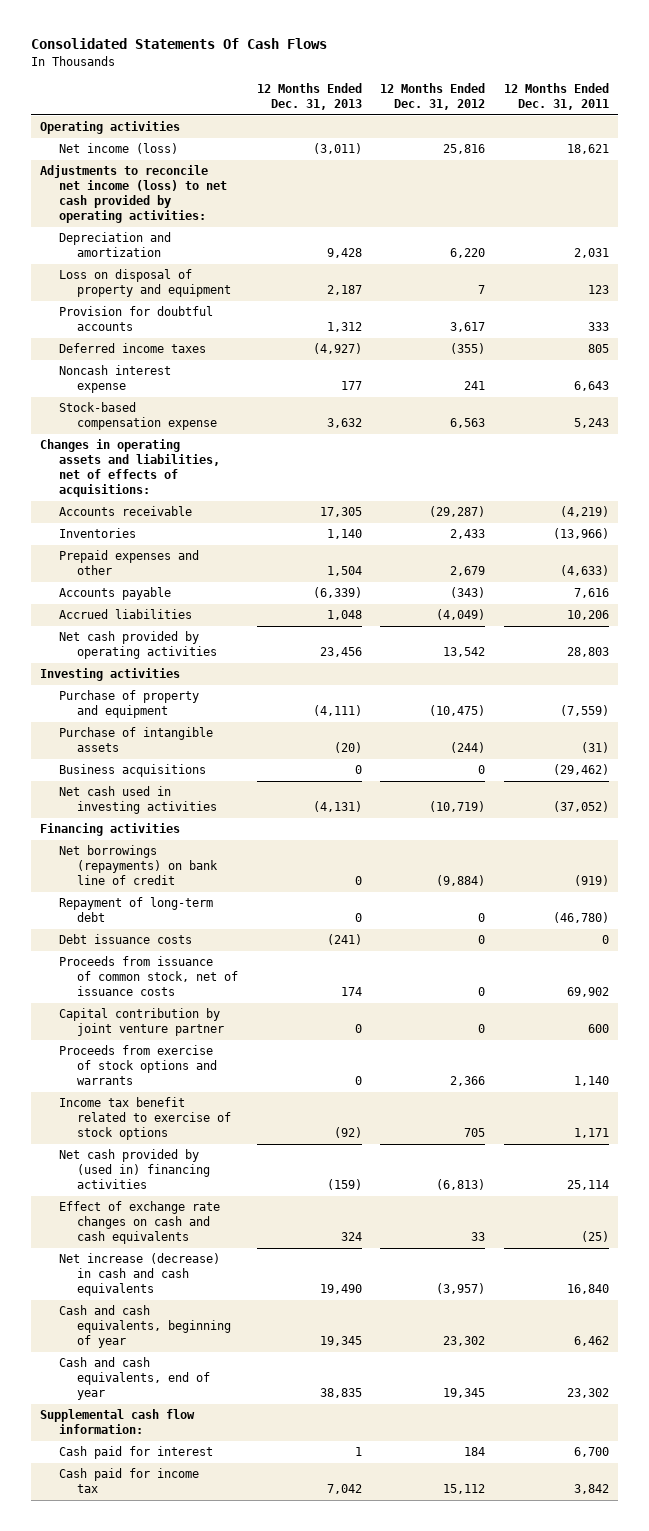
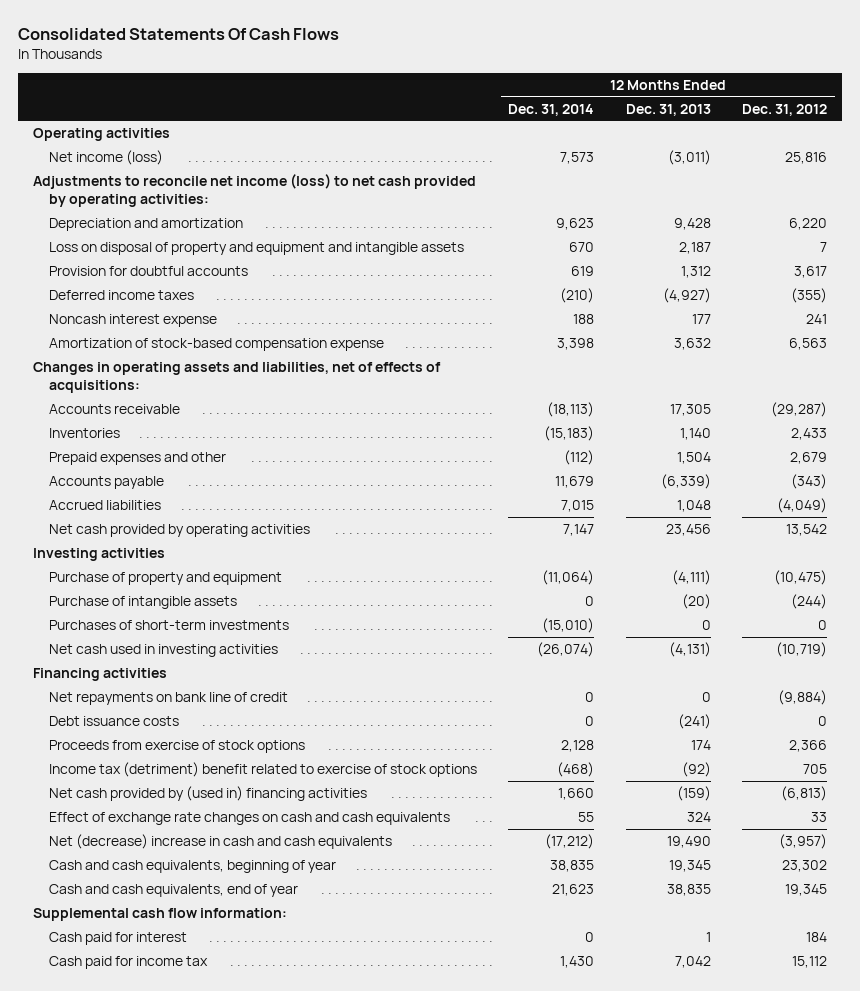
- | 12 Months Ended Dec. 31, 2013 | 12 Months Ended Dec. 31, 2012 | 12 Months Ended Dec. 31, 2011
+ | 12 Months Ended Dec. 31, 2014 | 12 Months Ended Dec. 31, 2013 | 12 Months Ended Dec. 31, 2012
- Loss on disposal of property and equipment | 2,187 | 7 | 123
+ Loss on disposal of property and equipment and intangible assets | 670 | 2,187 | 7
- Stock-based compensation expense | 3,632 | 6,563 | 5,243
+ Amortization of stock-based compensation expense | 3,398 | 3,632 | 6,563
- Business acquisitions | 0 | 0 | (29,462)
+ Purchases of short-term investments | (15,010) | 0 | 0
- Net borrowings (repayments) on bank line of credit | 0 | (9,884) | (919)
- Repayment of long-term debt | 0 | 0 | (46,780)
+ Net repayments on bank line of credit | 0 | 0 | (9,884)
- Proceeds from issuance of common stock, net of issuance costs | 174 | 0 | 69,902
- Capital contribution by joint venture partner | 0 | 0 | 600
- Proceeds from exercise of stock options and warrants | 0 | 2,366 | 1,140
- Income tax benefit related to exercise of stock options | (92) | 705 | 1,171
+ Proceeds from exercise of stock options | 2,128 | 174 | 2,366
+ Income tax (detriment) benefit related to exercise of stock options | (468) | (92) | 705
- Net increase (decrease) in cash and cash equivalents | 19,490 | (3,957) | 16,840
+ Net (decrease) increase in cash and cash equivalents | (17,212) | 19,490 | (3,957)

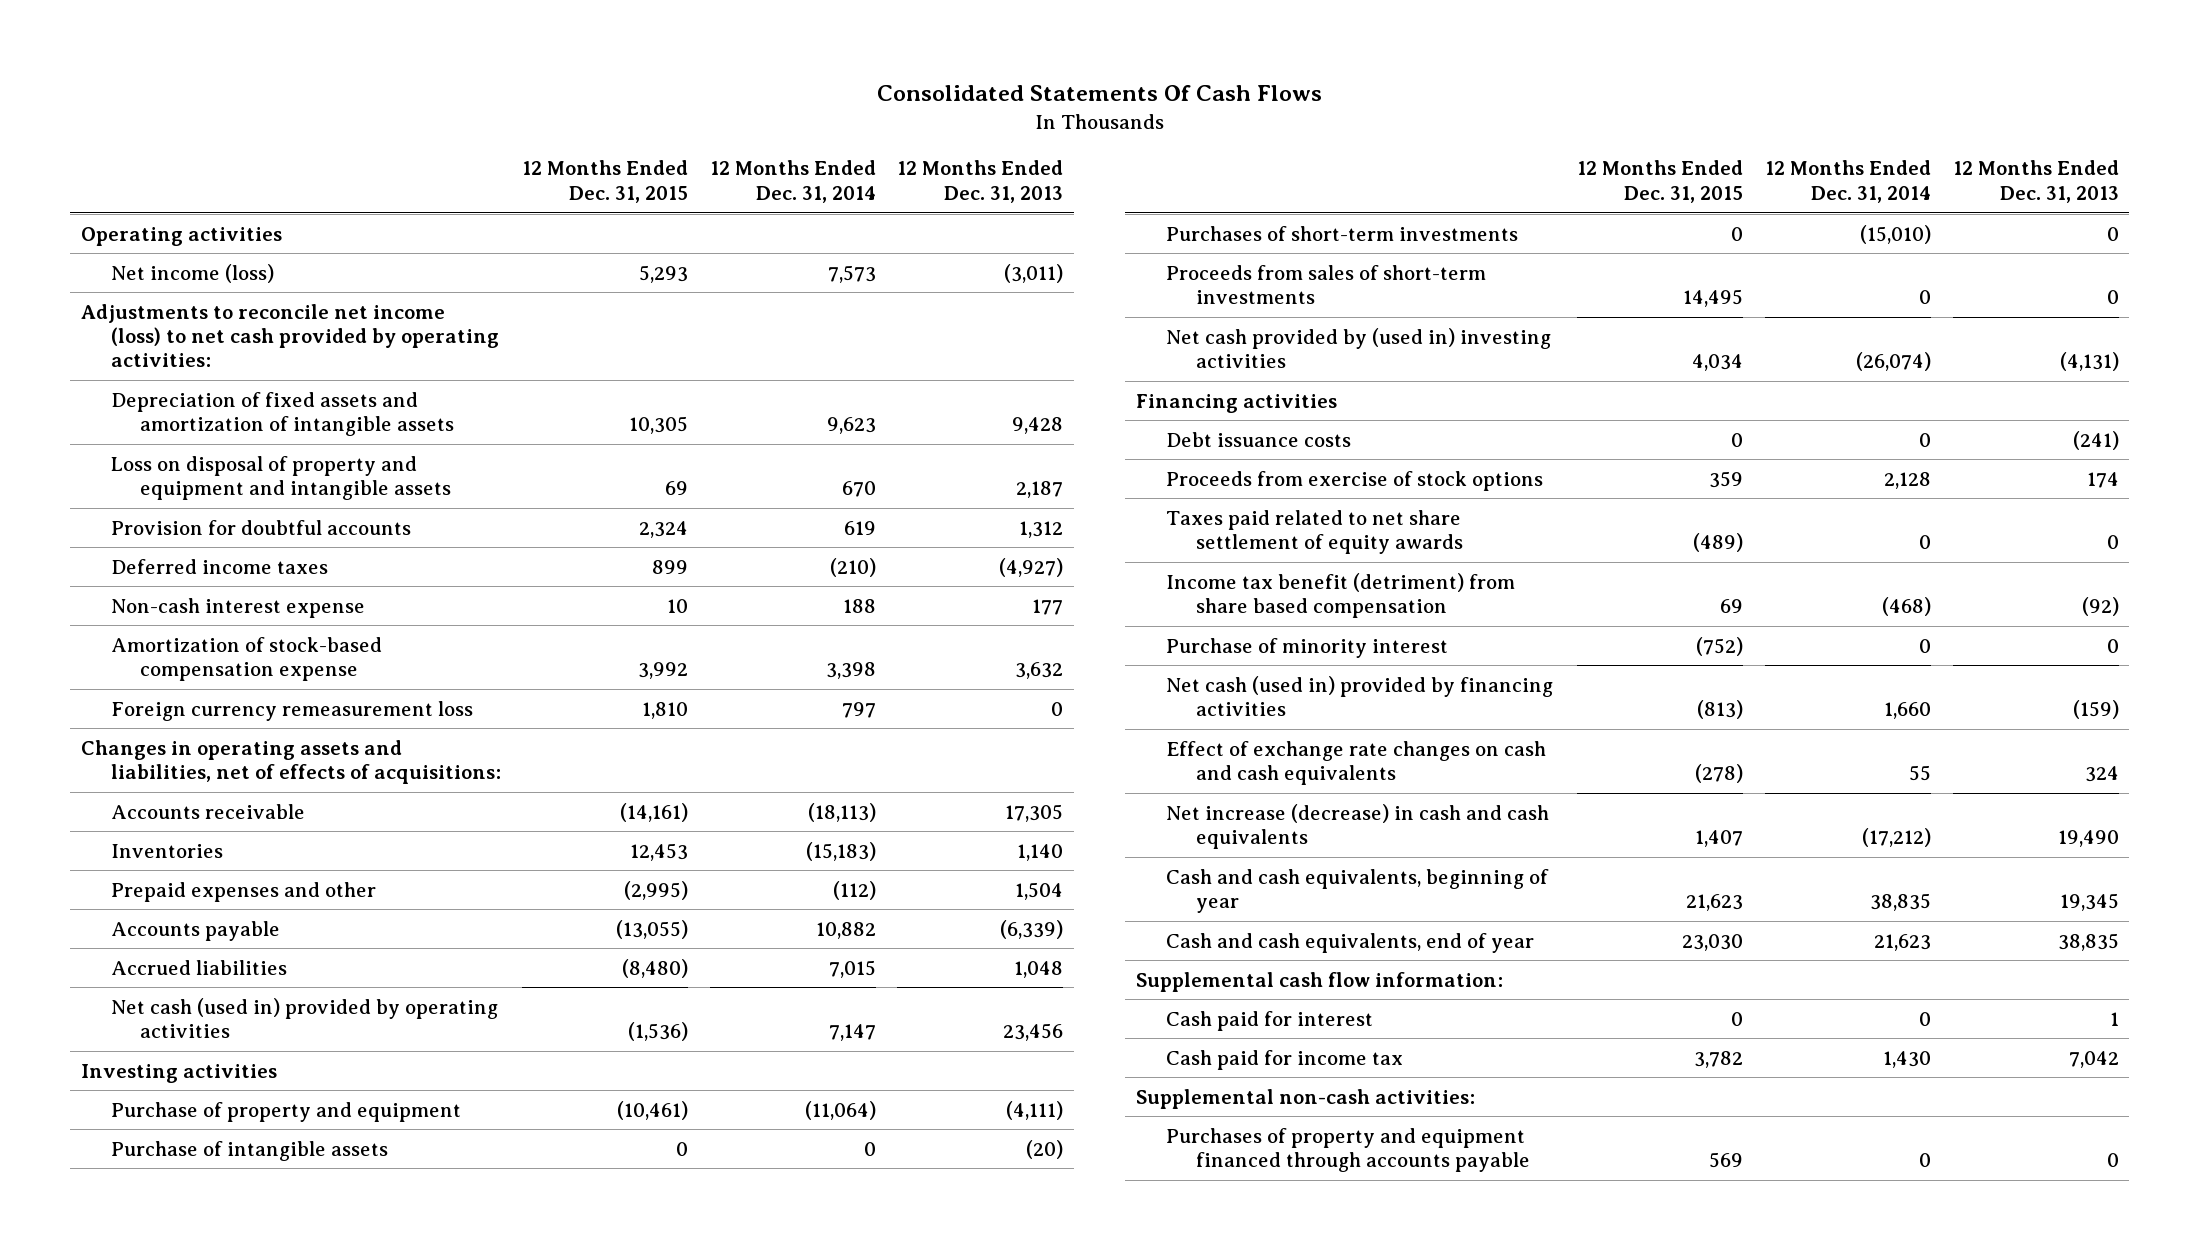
- | 12 Months Ended Dec. 31, 2014 | 12 Months Ended Dec. 31, 2013 | 12 Months Ended Dec. 31, 2012
+ | 12 Months Ended Dec. 31, 2015 | 12 Months Ended Dec. 31, 2014 | 12 Months Ended Dec. 31, 2013
- Depreciation and amortization | 9,623 | 9,428 | 6,220
+ Depreciation of fixed assets and amortization of intangible assets | 10,305 | 9,623 | 9,428
- Noncash interest expense | 188 | 177 | 241
+ Non-cash interest expense | 10 | 188 | 177
+ Foreign currency remeasurement loss | 1,810 | 797 | 0
- Accounts payable | 11,679 | (6,339) | (343)
+ Accounts payable | (13,055) | 10,882 | (6,339)
- Net cash provided by operating activities | 7,147 | 23,456 | 13,542
+ Net cash (used in) provided by operating activities | (1,536) | 7,147 | 23,456
- Net cash used in investing activities | (26,074) | (4,131) | (10,719)
+ Proceeds from sales of short-term investments | 14,495 | 0 | 0
+ Net cash provided by (used in) investing activities | 4,034 | (26,074) | (4,131)
- Net repayments on bank line of credit | 0 | 0 | (9,884)
- Income tax (detriment) benefit related to exercise of stock options | (468) | (92) | 705
- Net cash provided by (used in) financing activities | 1,660 | (159) | (6,813)
+ Taxes paid related to net share settlement of equity awards | (489) | 0 | 0
+ Income tax benefit (detriment) from share based compensation | 69 | (468) | (92)
+ Purchase of minority interest | (752) | 0 | 0
+ Net cash (used in) provided by financing activities | (813) | 1,660 | (159)
- Net (decrease) increase in cash and cash equivalents | (17,212) | 19,490 | (3,957)
+ Net increase (decrease) in cash and cash equivalents | 1,407 | (17,212) | 19,490
+ Supplemental non-cash activities:
+ Purchases of property and equipment financed through accounts payable | 569 | 0 | 0

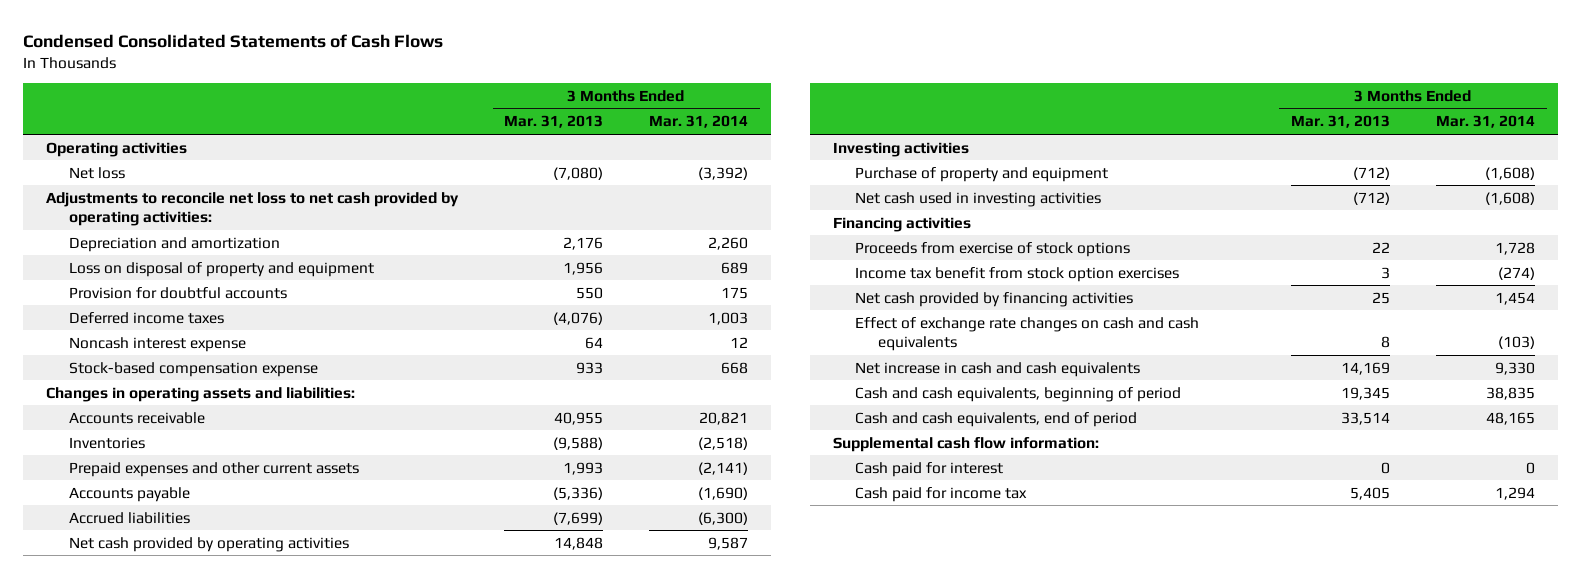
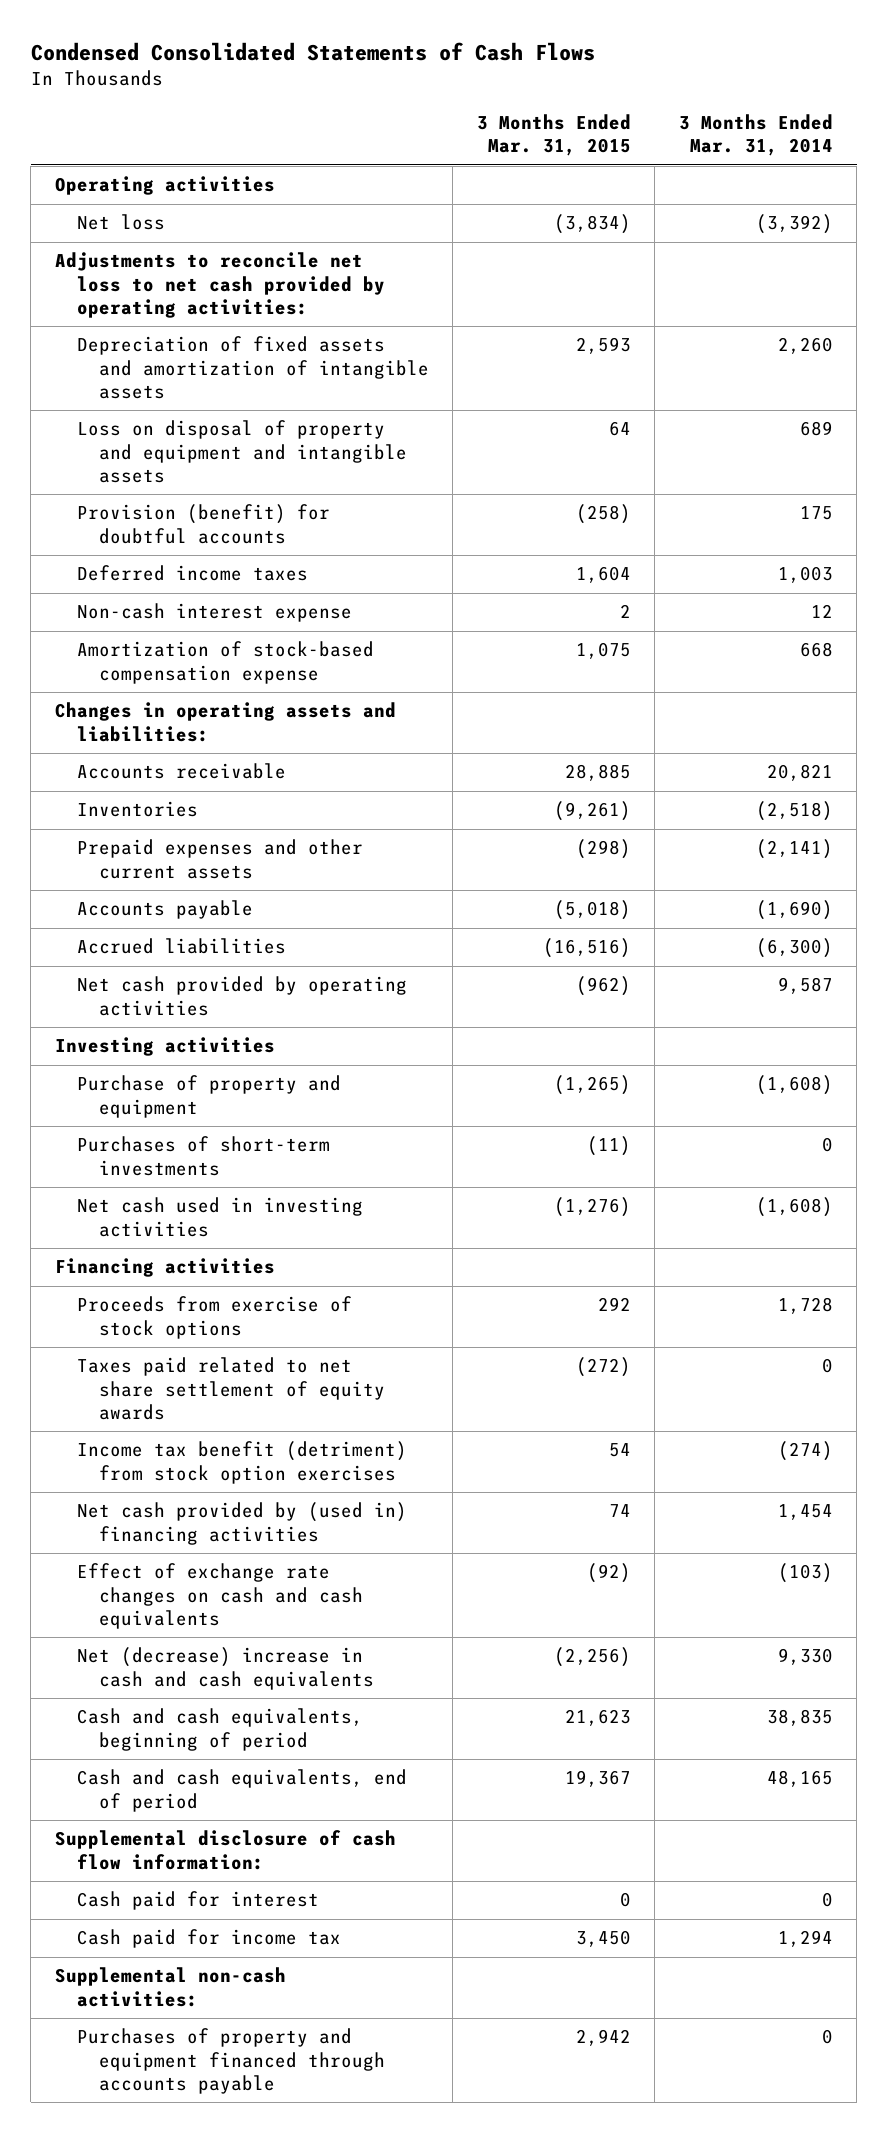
- | 3 Months Ended Mar. 31, 2013 | 3 Months Ended Mar. 31, 2014
+ | 3 Months Ended Mar. 31, 2015 | 3 Months Ended Mar. 31, 2014
- Depreciation and amortization | 2,176 | 2,260
- Loss on disposal of property and equipment | 1,956 | 689
- Provision for doubtful accounts | 550 | 175
+ Depreciation of fixed assets and amortization of intangible assets | 2,593 | 2,260
+ Loss on disposal of property and equipment and intangible assets | 64 | 689
+ Provision (benefit) for doubtful accounts | (258) | 175
- Noncash interest expense | 64 | 12
- Stock-based compensation expense | 933 | 668
+ Non-cash interest expense | 2 | 12
+ Amortization of stock-based compensation expense | 1,075 | 668
+ Purchases of short-term investments | (11) | 0
- Income tax benefit from stock option exercises | 3 | (274)
- Net cash provided by financing activities | 25 | 1,454
+ Taxes paid related to net share settlement of equity awards | (272) | 0
+ Income tax benefit (detriment) from stock option exercises | 54 | (274)
+ Net cash provided by (used in) financing activities | 74 | 1,454
- Net increase in cash and cash equivalents | 14,169 | 9,330
+ Net (decrease) increase in cash and cash equivalents | (2,256) | 9,330
- Supplemental cash flow information:
+ Supplemental disclosure of cash flow information:
+ Supplemental non-cash activities:
+ Purchases of property and equipment financed through accounts payable | 2,942 | 0

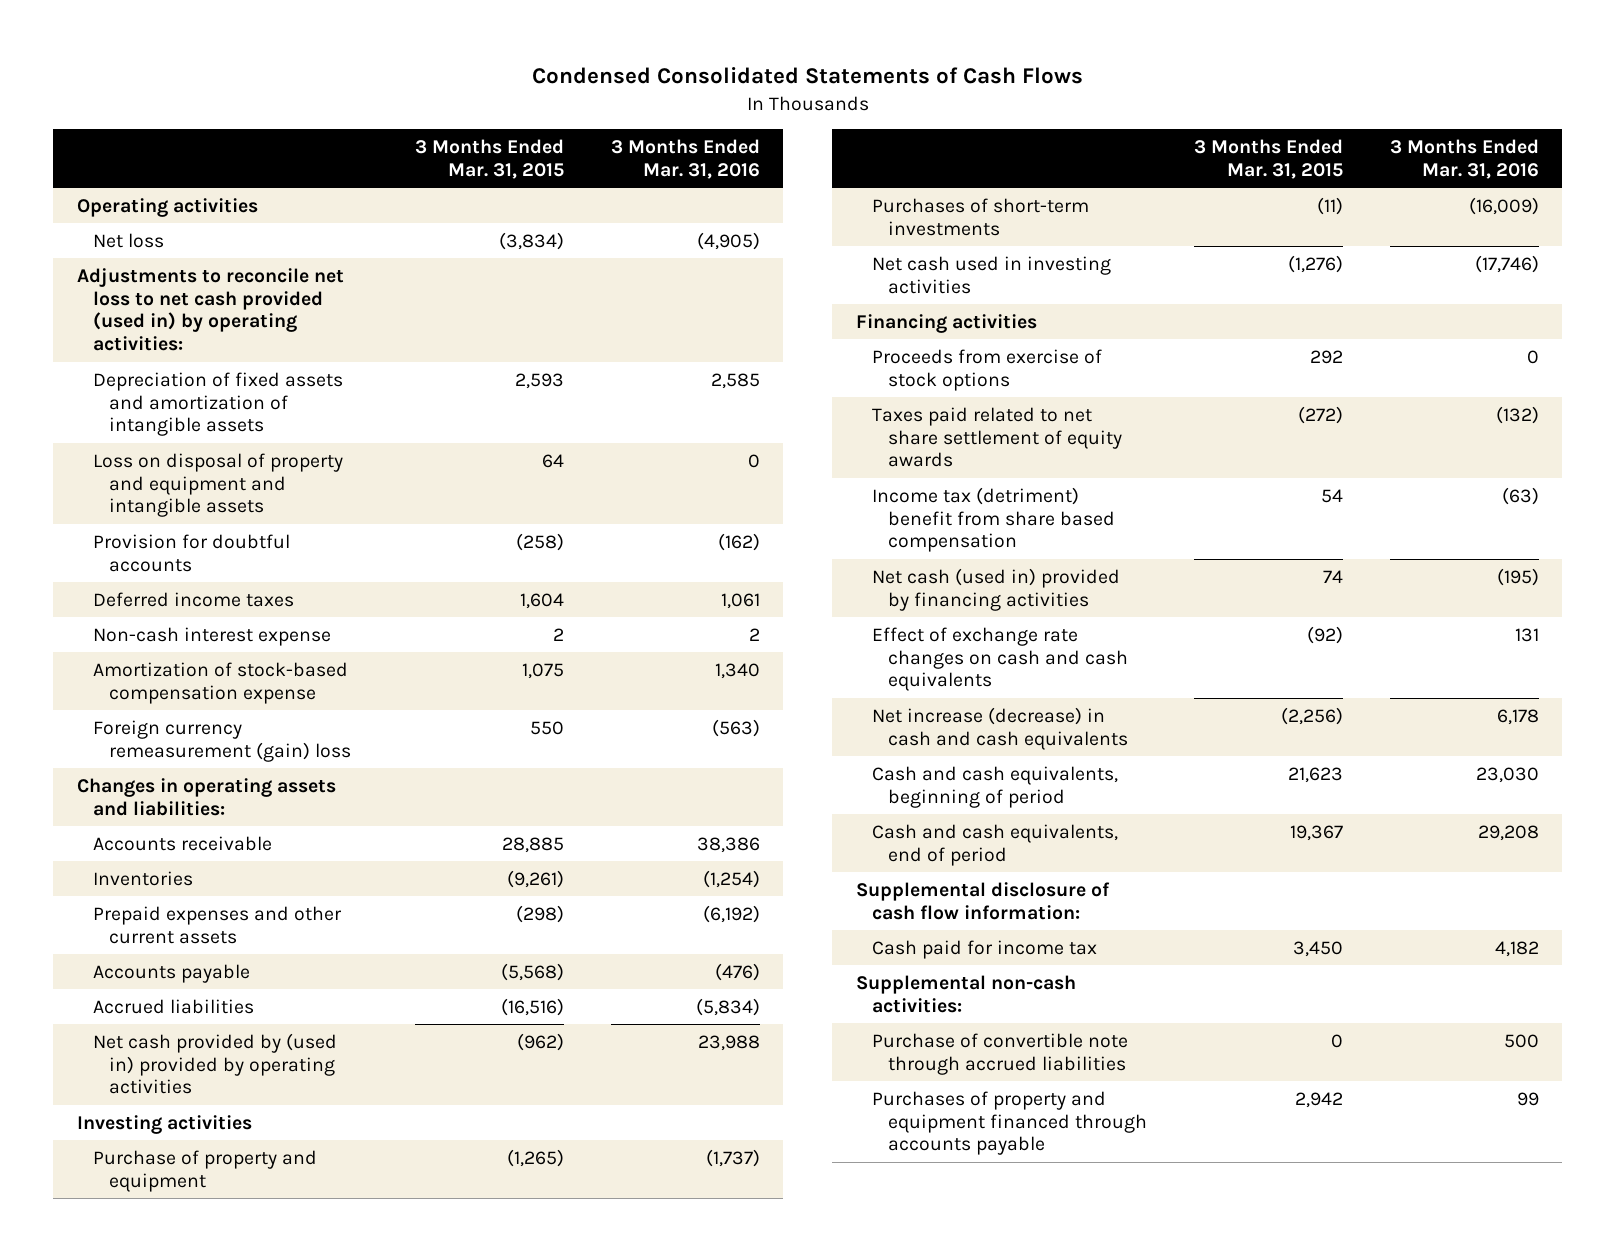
- | 3 Months Ended Mar. 31, 2015 | 3 Months Ended Mar. 31, 2014
+ | 3 Months Ended Mar. 31, 2015 | 3 Months Ended Mar. 31, 2016
- Adjustments to reconcile net loss to net cash provided by operating activities:
+ Adjustments to reconcile net loss to net cash provided (used in) by operating activities:
- Provision (benefit) for doubtful accounts | (258) | 175
+ Provision for doubtful accounts | (258) | (162)
+ Foreign currency remeasurement (gain) loss | 550 | (563)
- Accounts payable | (5,018) | (1,690)
+ Accounts payable | (5,568) | (476)
- Net cash provided by operating activities | (962) | 9,587
+ Net cash provided by (used in) provided by operating activities | (962) | 23,988
- Income tax benefit (detriment) from stock option exercises | 54 | (274)
- Net cash provided by (used in) financing activities | 74 | 1,454
+ Income tax (detriment) benefit from share based compensation | 54 | (63)
+ Net cash (used in) provided by financing activities | 74 | (195)
- Net (decrease) increase in cash and cash equivalents | (2,256) | 9,330
+ Net increase (decrease) in cash and cash equivalents | (2,256) | 6,178
- Cash paid for interest | 0 | 0
+ Purchase of convertible note through accrued liabilities | 0 | 500

